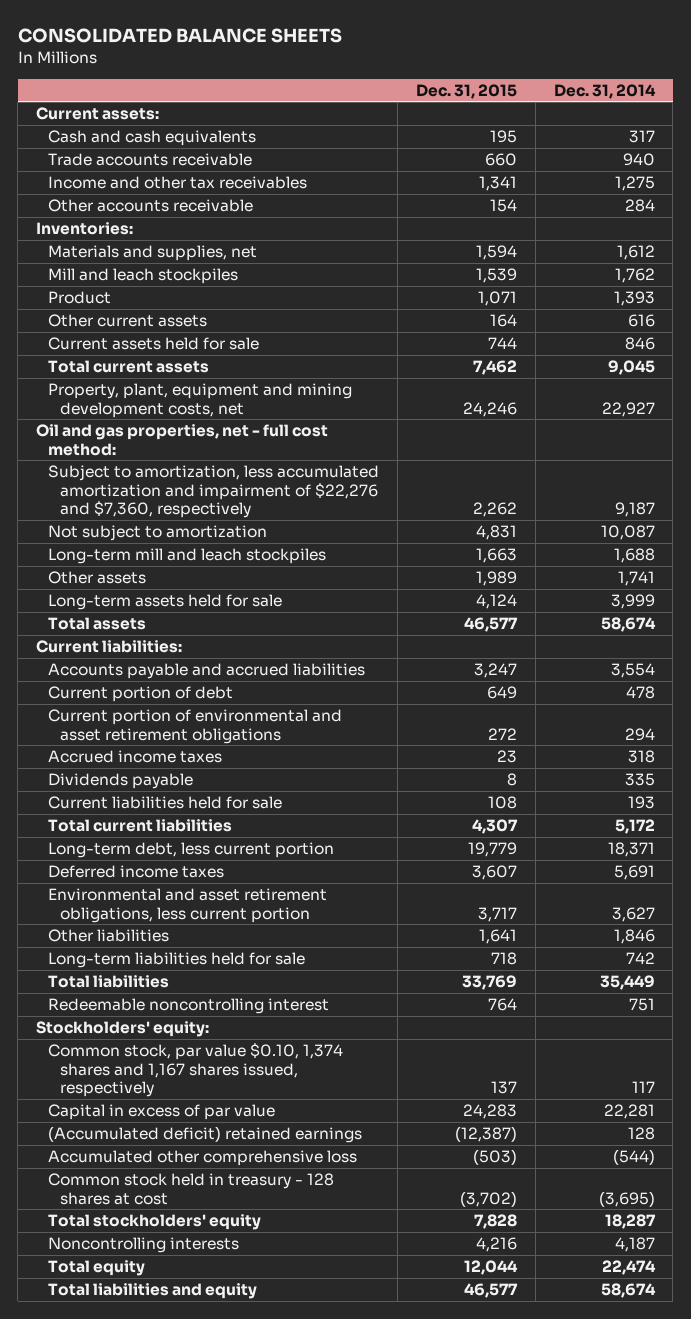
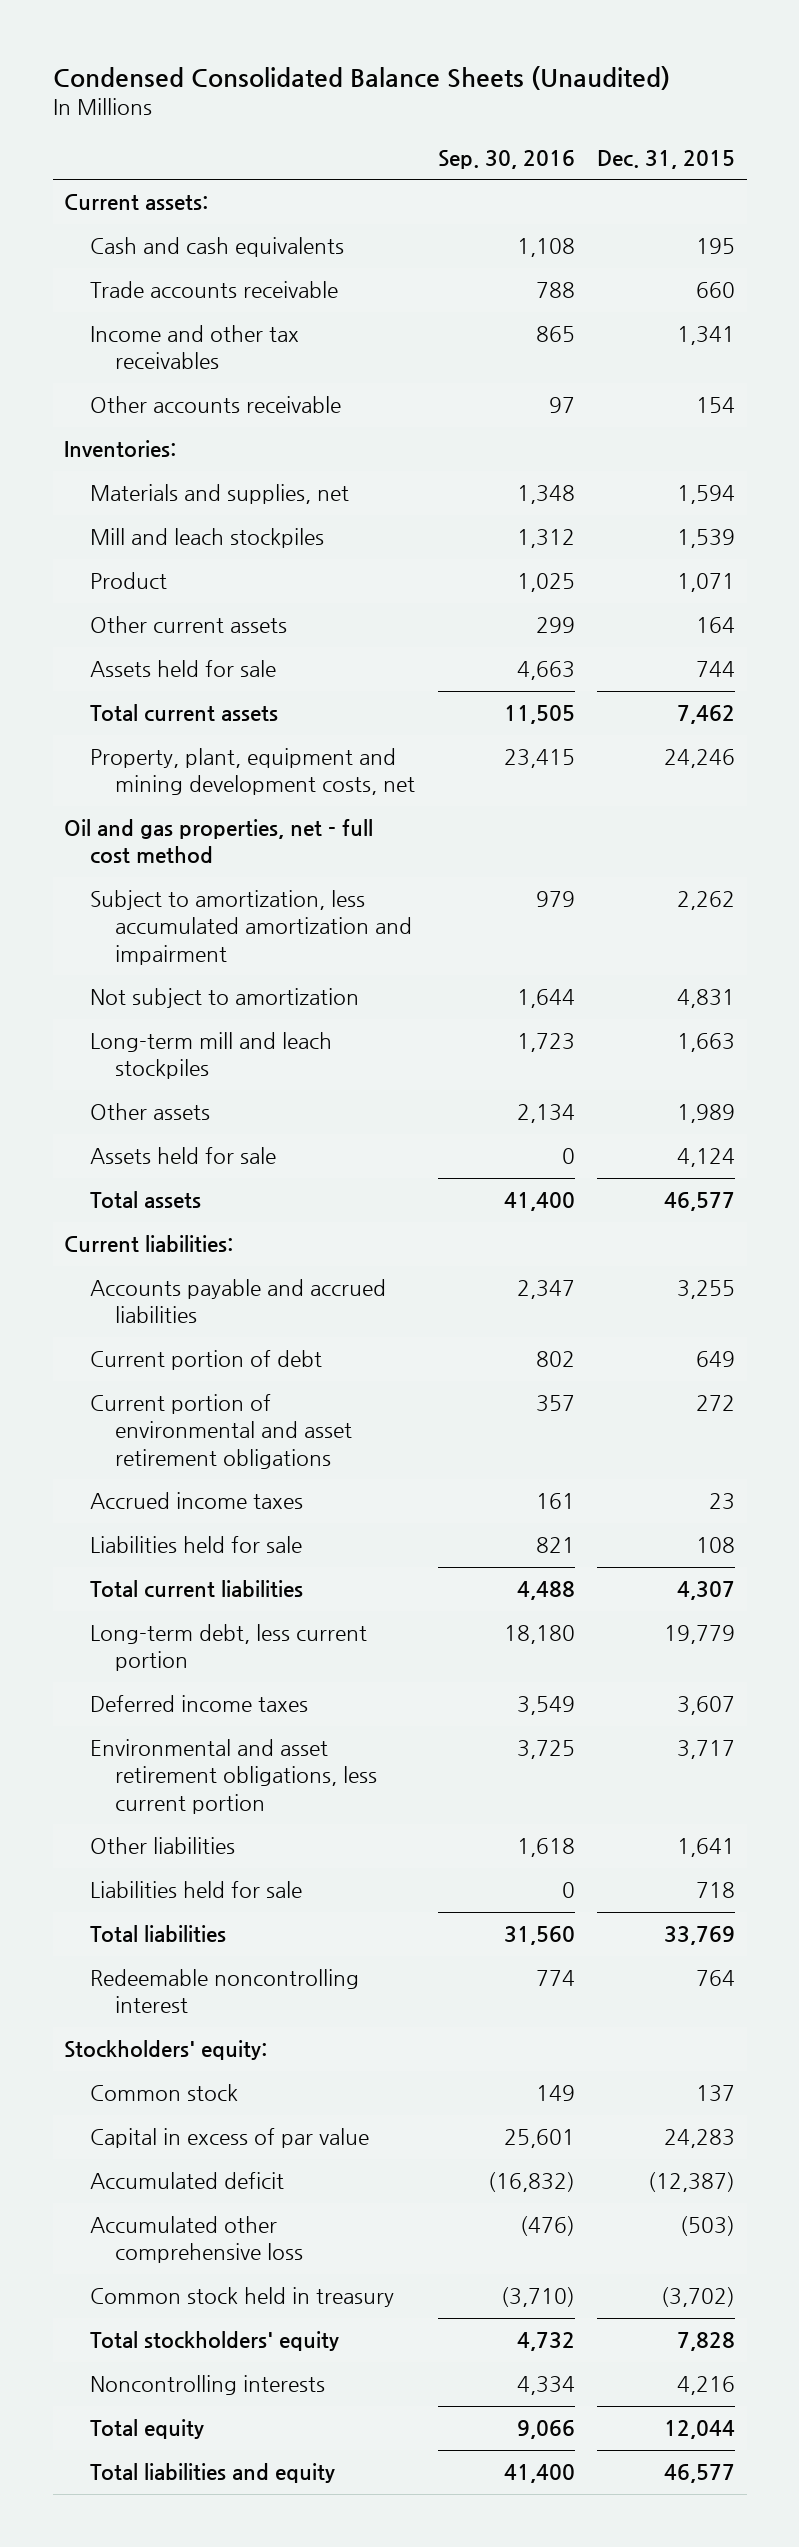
- CONSOLIDATED BALANCE SHEETS
+ Condensed Consolidated Balance Sheets (Unaudited)
- | Dec. 31, 2015 | Dec. 31, 2014
+ | Sep. 30, 2016 | Dec. 31, 2015
- Current assets held for sale | 744 | 846
+ Assets held for sale | 4,663 | 744
- Oil and gas properties, net - full cost method:
- Subject to amortization, less accumulated amortization and impairment of $22,276 and $7,360, respectively | 2,262 | 9,187
+ Oil and gas properties, net - full cost method
+ Subject to amortization, less accumulated amortization and impairment | 979 | 2,262
- Long-term assets held for sale | 4,124 | 3,999
+ Assets held for sale | 0 | 4,124
- Accounts payable and accrued liabilities | 3,247 | 3,554
+ Accounts payable and accrued liabilities | 2,347 | 3,255
- Dividends payable | 8 | 335
- Current liabilities held for sale | 108 | 193
+ Liabilities held for sale | 821 | 108
- Long-term liabilities held for sale | 718 | 742
+ Liabilities held for sale | 0 | 718
- Common stock, par value $0.10, 1,374 shares and 1,167 shares issued, respectively | 137 | 117
+ Common stock | 149 | 137
- (Accumulated deficit) retained earnings | (12,387) | 128
+ Accumulated deficit | (16,832) | (12,387)
- Common stock held in treasury - 128 shares at cost | (3,702) | (3,695)
+ Common stock held in treasury | (3,710) | (3,702)

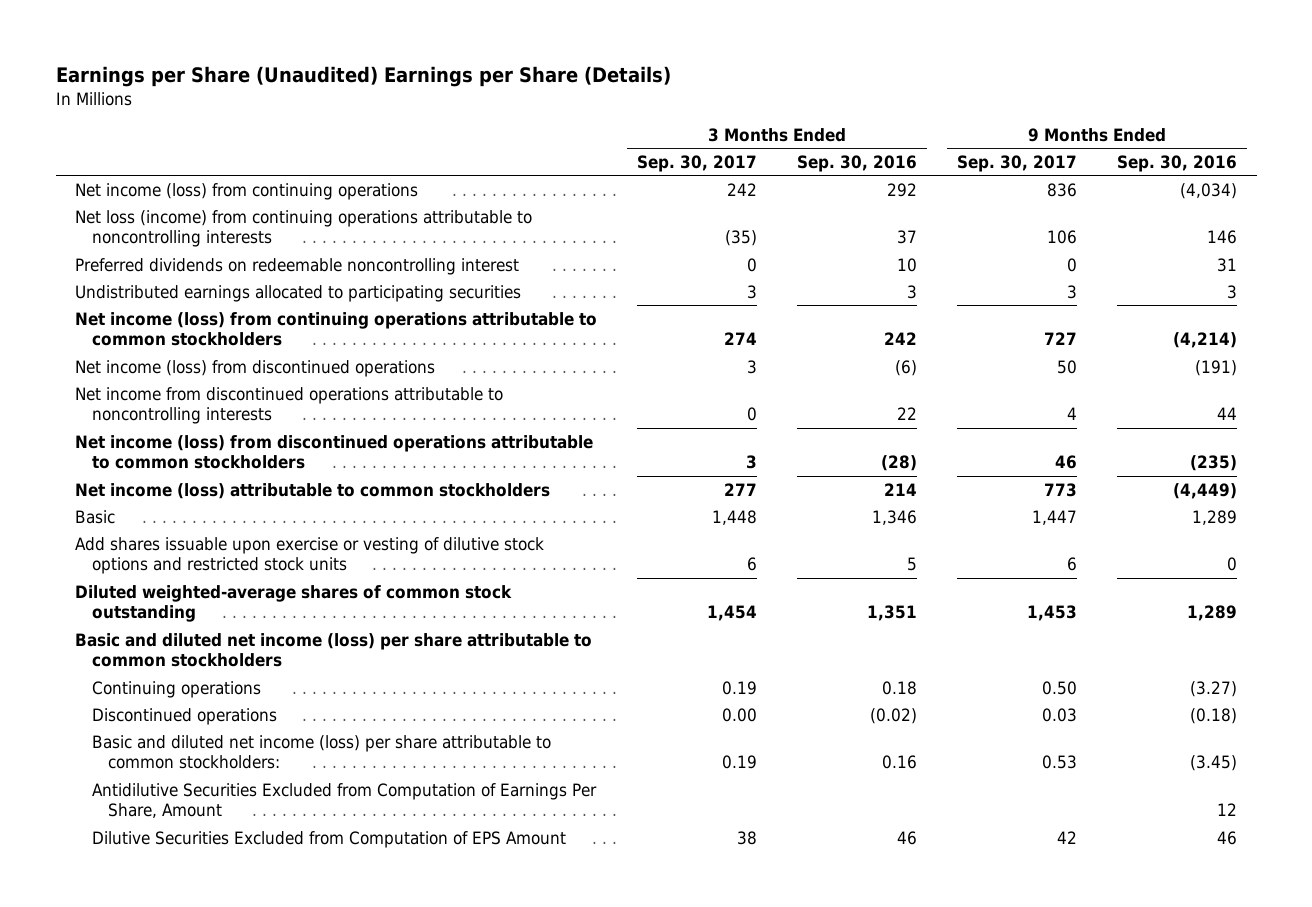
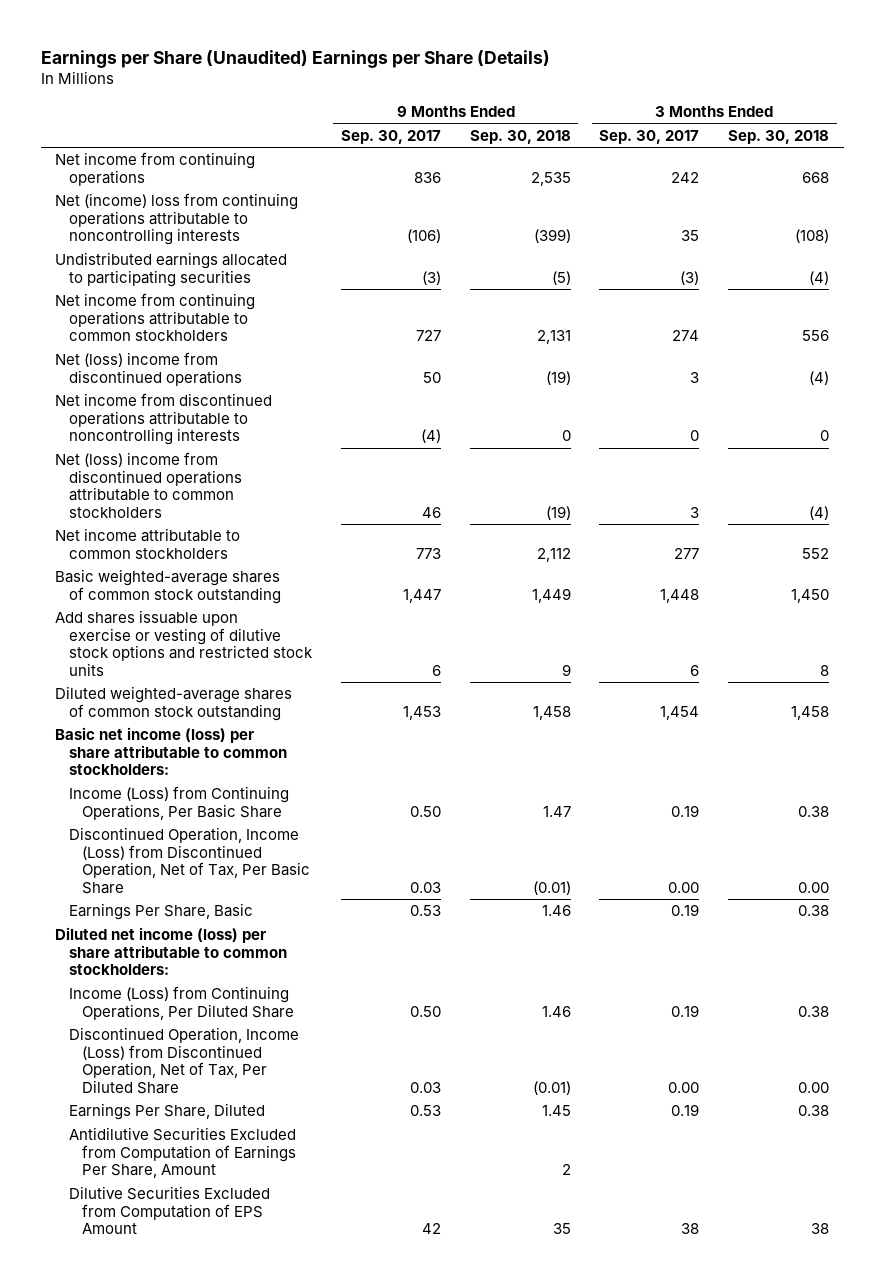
- | 3 Months Ended Sep. 30, 2017 | 3 Months Ended Sep. 30, 2016 | 9 Months Ended Sep. 30, 2017 | 9 Months Ended Sep. 30, 2016
+ | 9 Months Ended Sep. 30, 2017 | 9 Months Ended Sep. 30, 2018 | 3 Months Ended Sep. 30, 2017 | 3 Months Ended Sep. 30, 2018
- Net income (loss) from continuing operations | 242 | 292 | 836 | (4,034)
- Net loss (income) from continuing operations attributable to noncontrolling interests | (35) | 37 | 106 | 146
- Preferred dividends on redeemable noncontrolling interest | 0 | 10 | 0 | 31
- Undistributed earnings allocated to participating securities | 3 | 3 | 3 | 3
- Net income (loss) from continuing operations attributable to common stockholders | 274 | 242 | 727 | (4,214)
- Net income (loss) from discontinued operations | 3 | (6) | 50 | (191)
- Net income from discontinued operations attributable to noncontrolling interests | 0 | 22 | 4 | 44
- Net income (loss) from discontinued operations attributable to common stockholders | 3 | (28) | 46 | (235)
- Net income (loss) attributable to common stockholders | 277 | 214 | 773 | (4,449)
- Basic | 1,448 | 1,346 | 1,447 | 1,289
+ Net income from continuing operations | 836 | 2,535 | 242 | 668
+ Net (income) loss from continuing operations attributable to noncontrolling interests | (106) | (399) | 35 | (108)
+ Undistributed earnings allocated to participating securities | (3) | (5) | (3) | (4)
+ Net income from continuing operations attributable to common stockholders | 727 | 2,131 | 274 | 556
+ Net (loss) income from discontinued operations | 50 | (19) | 3 | (4)
+ Net income from discontinued operations attributable to noncontrolling interests | (4) | 0 | 0 | 0
+ Net (loss) income from discontinued operations attributable to common stockholders | 46 | (19) | 3 | (4)
+ Net income attributable to common stockholders | 773 | 2,112 | 277 | 552
+ Basic weighted-average shares of common stock outstanding | 1,447 | 1,449 | 1,448 | 1,450
- Basic and diluted net income (loss) per share attributable to common stockholders
- Continuing operations | 0.19 | 0.18 | 0.50 | (3.27)
- Discontinued operations | 0.00 | (0.02) | 0.03 | (0.18)
- Basic and diluted net income (loss) per share attributable to common stockholders: | 0.19 | 0.16 | 0.53 | (3.45)
+ Basic net income (loss) per share attributable to common stockholders:
+ Income (Loss) from Continuing Operations, Per Basic Share | 0.50 | 1.47 | 0.19 | 0.38
+ Discontinued Operation, Income (Loss) from Discontinued Operation, Net of Tax, Per Basic Share | 0.03 | (0.01) | 0.00 | 0.00
+ Earnings Per Share, Basic | 0.53 | 1.46 | 0.19 | 0.38
+ Diluted net income (loss) per share attributable to common stockholders:
+ Income (Loss) from Continuing Operations, Per Diluted Share | 0.50 | 1.46 | 0.19 | 0.38
+ Discontinued Operation, Income (Loss) from Discontinued Operation, Net of Tax, Per Diluted Share | 0.03 | (0.01) | 0.00 | 0.00
+ Earnings Per Share, Diluted | 0.53 | 1.45 | 0.19 | 0.38

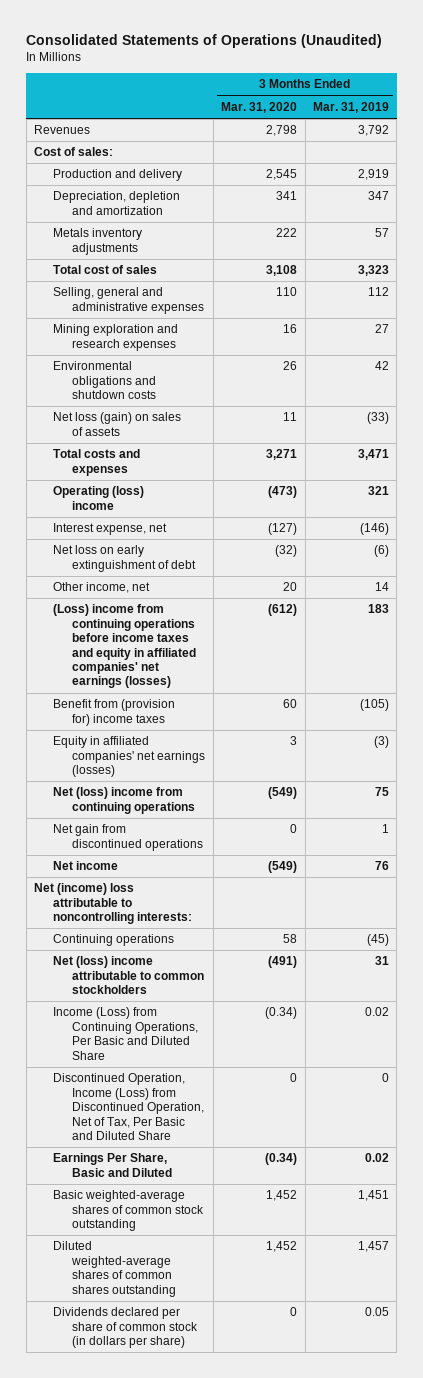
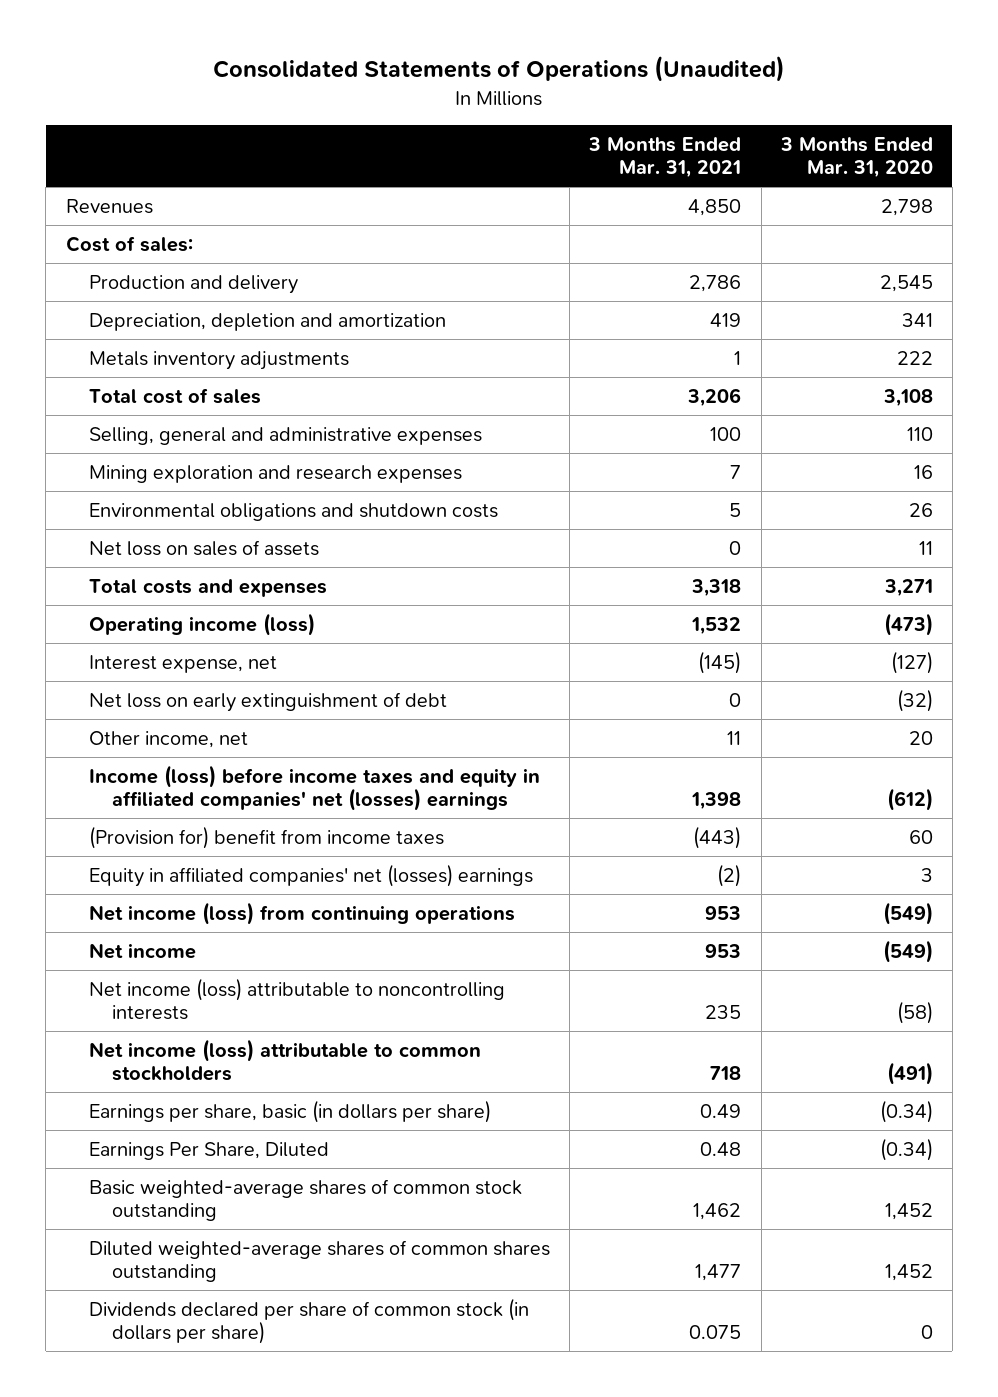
- | 3 Months Ended Mar. 31, 2020 | 3 Months Ended Mar. 31, 2019
+ | 3 Months Ended Mar. 31, 2021 | 3 Months Ended Mar. 31, 2020
- Net loss (gain) on sales of assets | 11 | (33)
+ Net loss on sales of assets | 0 | 11
- Operating (loss) income | (473) | 321
+ Operating income (loss) | 1,532 | (473)
- (Loss) income from continuing operations before income taxes and equity in affiliated companies' net earnings (losses) | (612) | 183
- Benefit from (provision for) income taxes | 60 | (105)
- Equity in affiliated companies' net earnings (losses) | 3 | (3)
- Net (loss) income from continuing operations | (549) | 75
- Net gain from discontinued operations | 0 | 1
+ Income (loss) before income taxes and equity in affiliated companies' net (losses) earnings | 1,398 | (612)
+ (Provision for) benefit from income taxes | (443) | 60
+ Equity in affiliated companies' net (losses) earnings | (2) | 3
+ Net income (loss) from continuing operations | 953 | (549)
- Net (income) loss attributable to noncontrolling interests:
- Continuing operations | 58 | (45)
- Net (loss) income attributable to common stockholders | (491) | 31
- Income (Loss) from Continuing Operations, Per Basic and Diluted Share | (0.34) | 0.02
- Discontinued Operation, Income (Loss) from Discontinued Operation, Net of Tax, Per Basic and Diluted Share | 0 | 0
- Earnings Per Share, Basic and Diluted | (0.34) | 0.02
+ Net income (loss) attributable to noncontrolling interests | 235 | (58)
+ Net income (loss) attributable to common stockholders | 718 | (491)
+ Earnings per share, basic (in dollars per share) | 0.49 | (0.34)
+ Earnings Per Share, Diluted | 0.48 | (0.34)

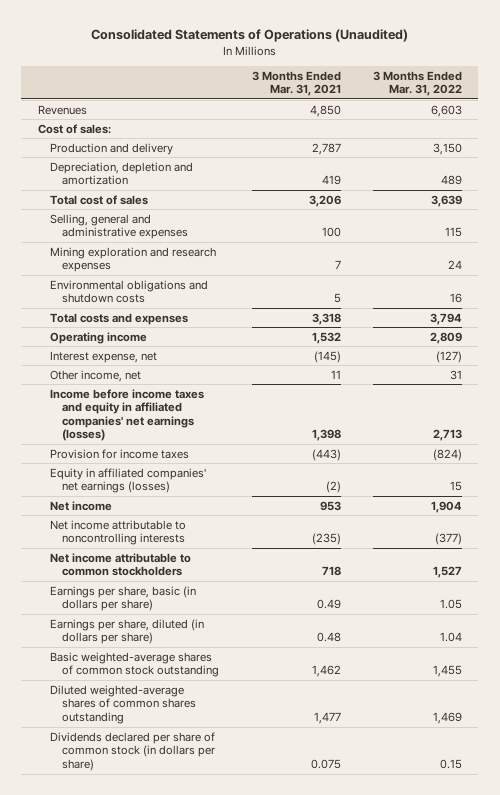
- | 3 Months Ended Mar. 31, 2021 | 3 Months Ended Mar. 31, 2020
+ | 3 Months Ended Mar. 31, 2021 | 3 Months Ended Mar. 31, 2022
- Production and delivery | 2,786 | 2,545
+ Production and delivery | 2,787 | 3,150
- Metals inventory adjustments | 1 | 222
- Net loss on sales of assets | 0 | 11
- Operating income (loss) | 1,532 | (473)
+ Operating income | 1,532 | 2,809
- Net loss on early extinguishment of debt | 0 | (32)
- Income (loss) before income taxes and equity in affiliated companies' net (losses) earnings | 1,398 | (612)
- (Provision for) benefit from income taxes | (443) | 60
- Equity in affiliated companies' net (losses) earnings | (2) | 3
- Net income (loss) from continuing operations | 953 | (549)
+ Income before income taxes and equity in affiliated companies' net earnings (losses) | 1,398 | 2,713
+ Provision for income taxes | (443) | (824)
+ Equity in affiliated companies' net earnings (losses) | (2) | 15
- Net income (loss) attributable to noncontrolling interests | 235 | (58)
- Net income (loss) attributable to common stockholders | 718 | (491)
+ Net income attributable to noncontrolling interests | (235) | (377)
+ Net income attributable to common stockholders | 718 | 1,527
- Earnings Per Share, Diluted | 0.48 | (0.34)
+ Earnings per share, diluted (in dollars per share) | 0.48 | 1.04

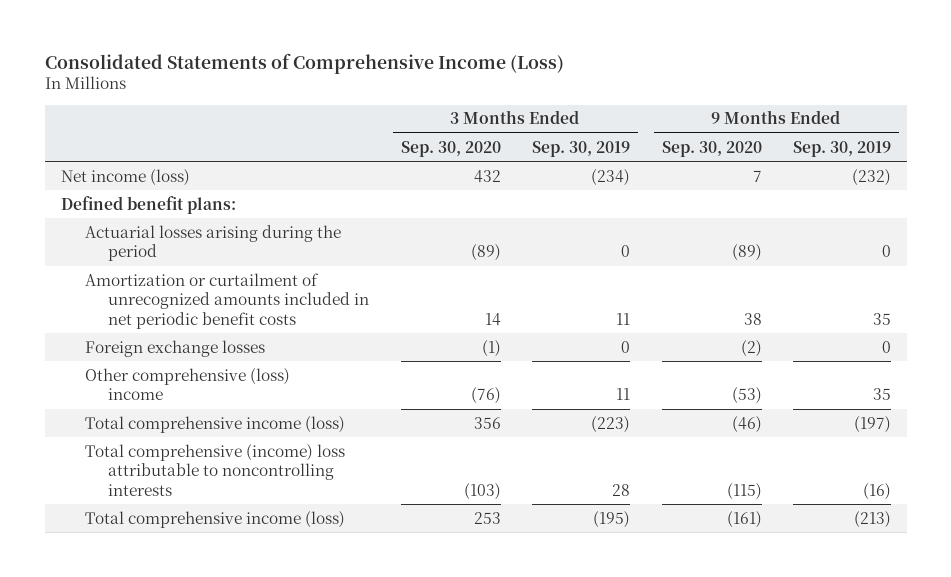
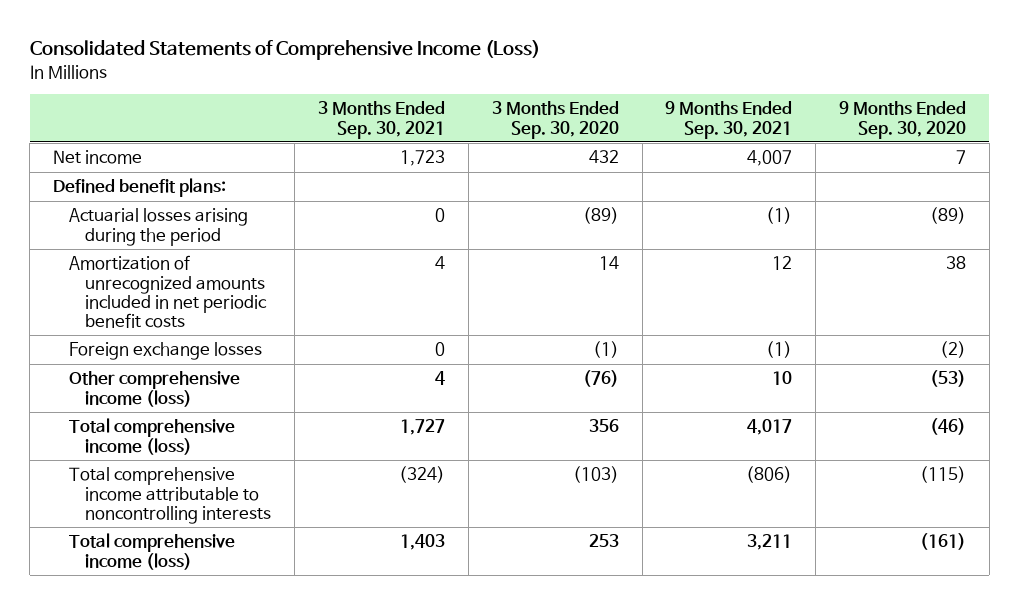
- | 3 Months Ended Sep. 30, 2020 | 3 Months Ended Sep. 30, 2019 | 9 Months Ended Sep. 30, 2020 | 9 Months Ended Sep. 30, 2019
+ | 3 Months Ended Sep. 30, 2021 | 3 Months Ended Sep. 30, 2020 | 9 Months Ended Sep. 30, 2021 | 9 Months Ended Sep. 30, 2020
- Net income (loss) | 432 | (234) | 7 | (232)
+ Net income | 1,723 | 432 | 4,007 | 7
- Amortization or curtailment of unrecognized amounts included in net periodic benefit costs | 14 | 11 | 38 | 35
+ Amortization of unrecognized amounts included in net periodic benefit costs | 4 | 14 | 12 | 38
- Other comprehensive (loss) income | (76) | 11 | (53) | 35
+ Other comprehensive income (loss) | 4 | (76) | 10 | (53)
- Total comprehensive (income) loss attributable to noncontrolling interests | (103) | 28 | (115) | (16)
+ Total comprehensive income attributable to noncontrolling interests | (324) | (103) | (806) | (115)

